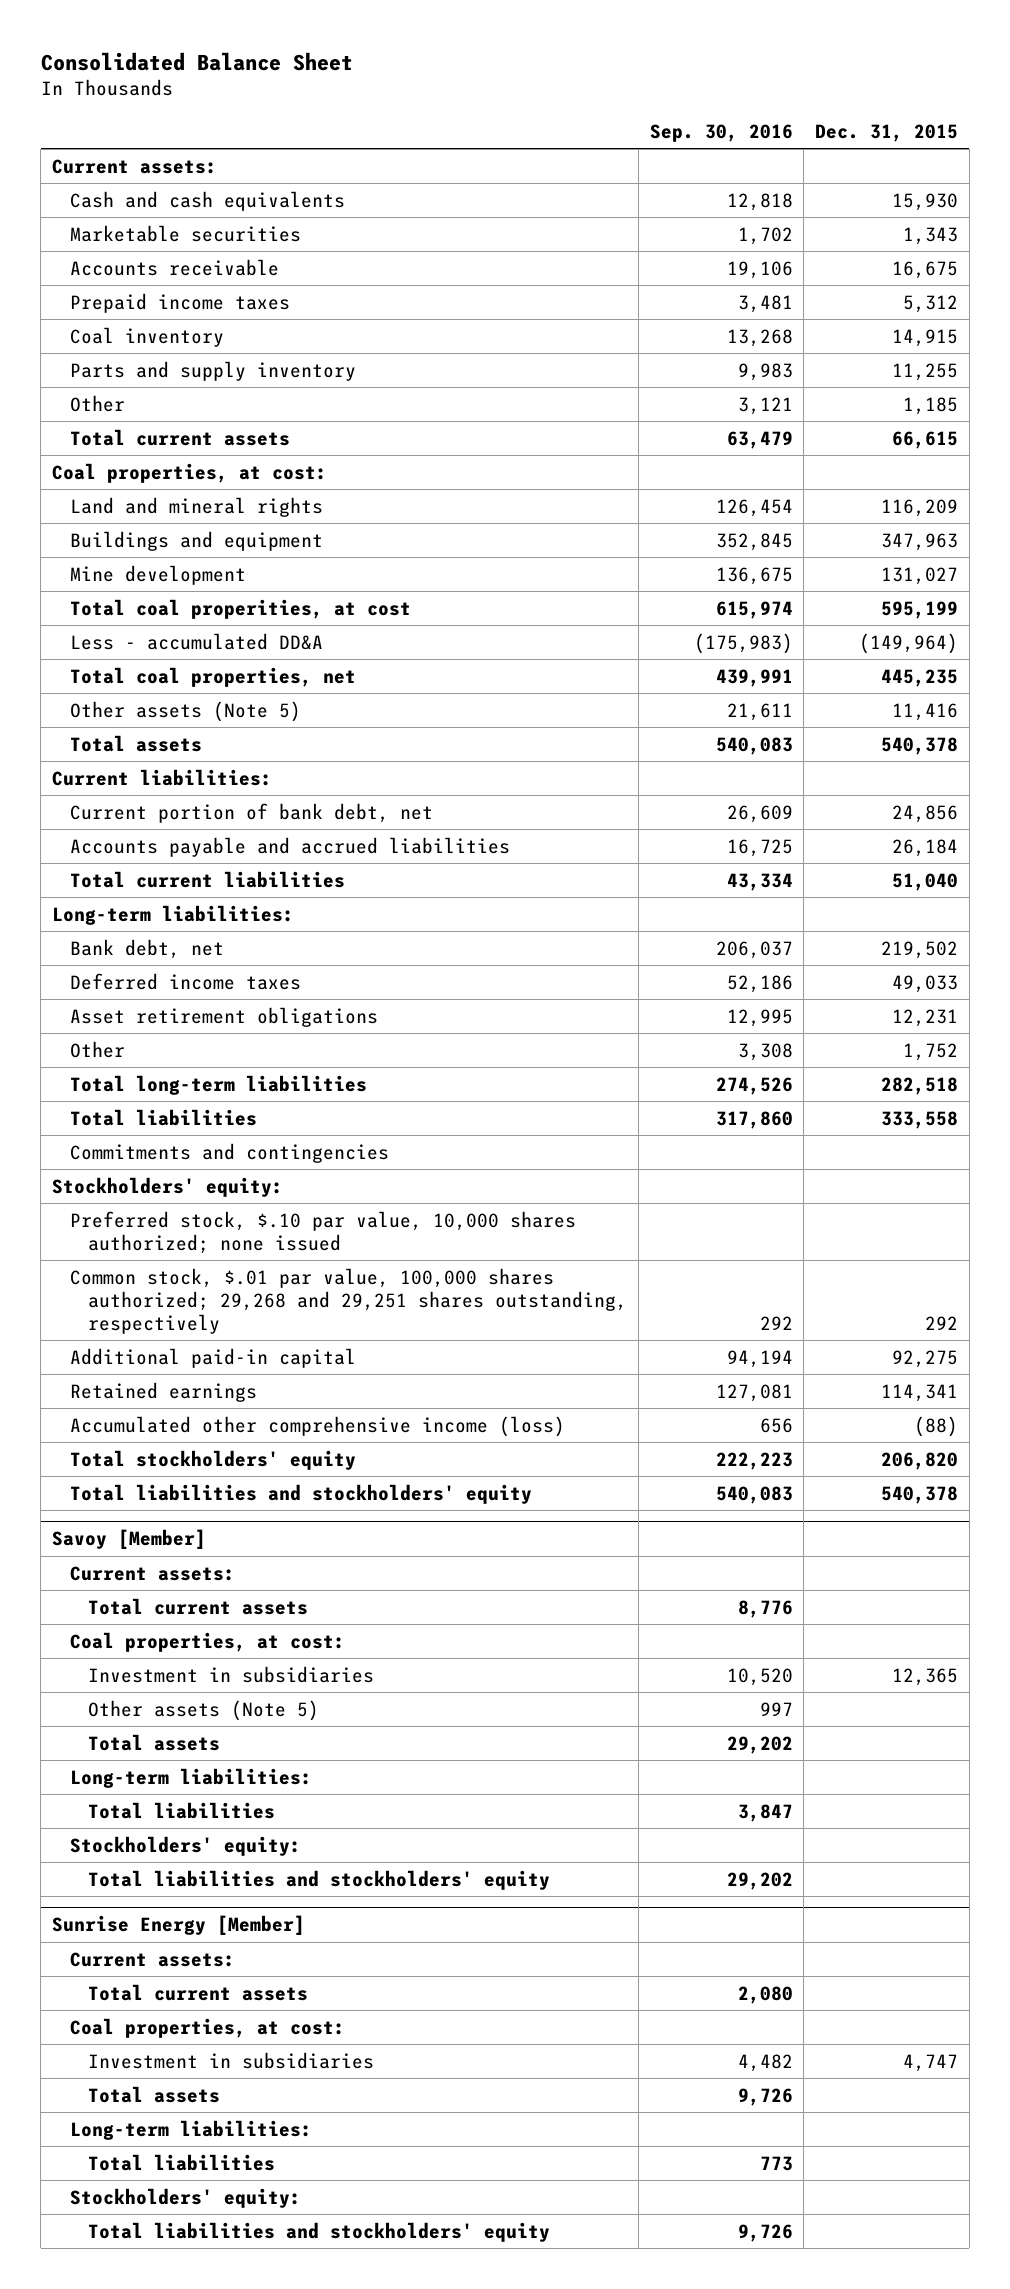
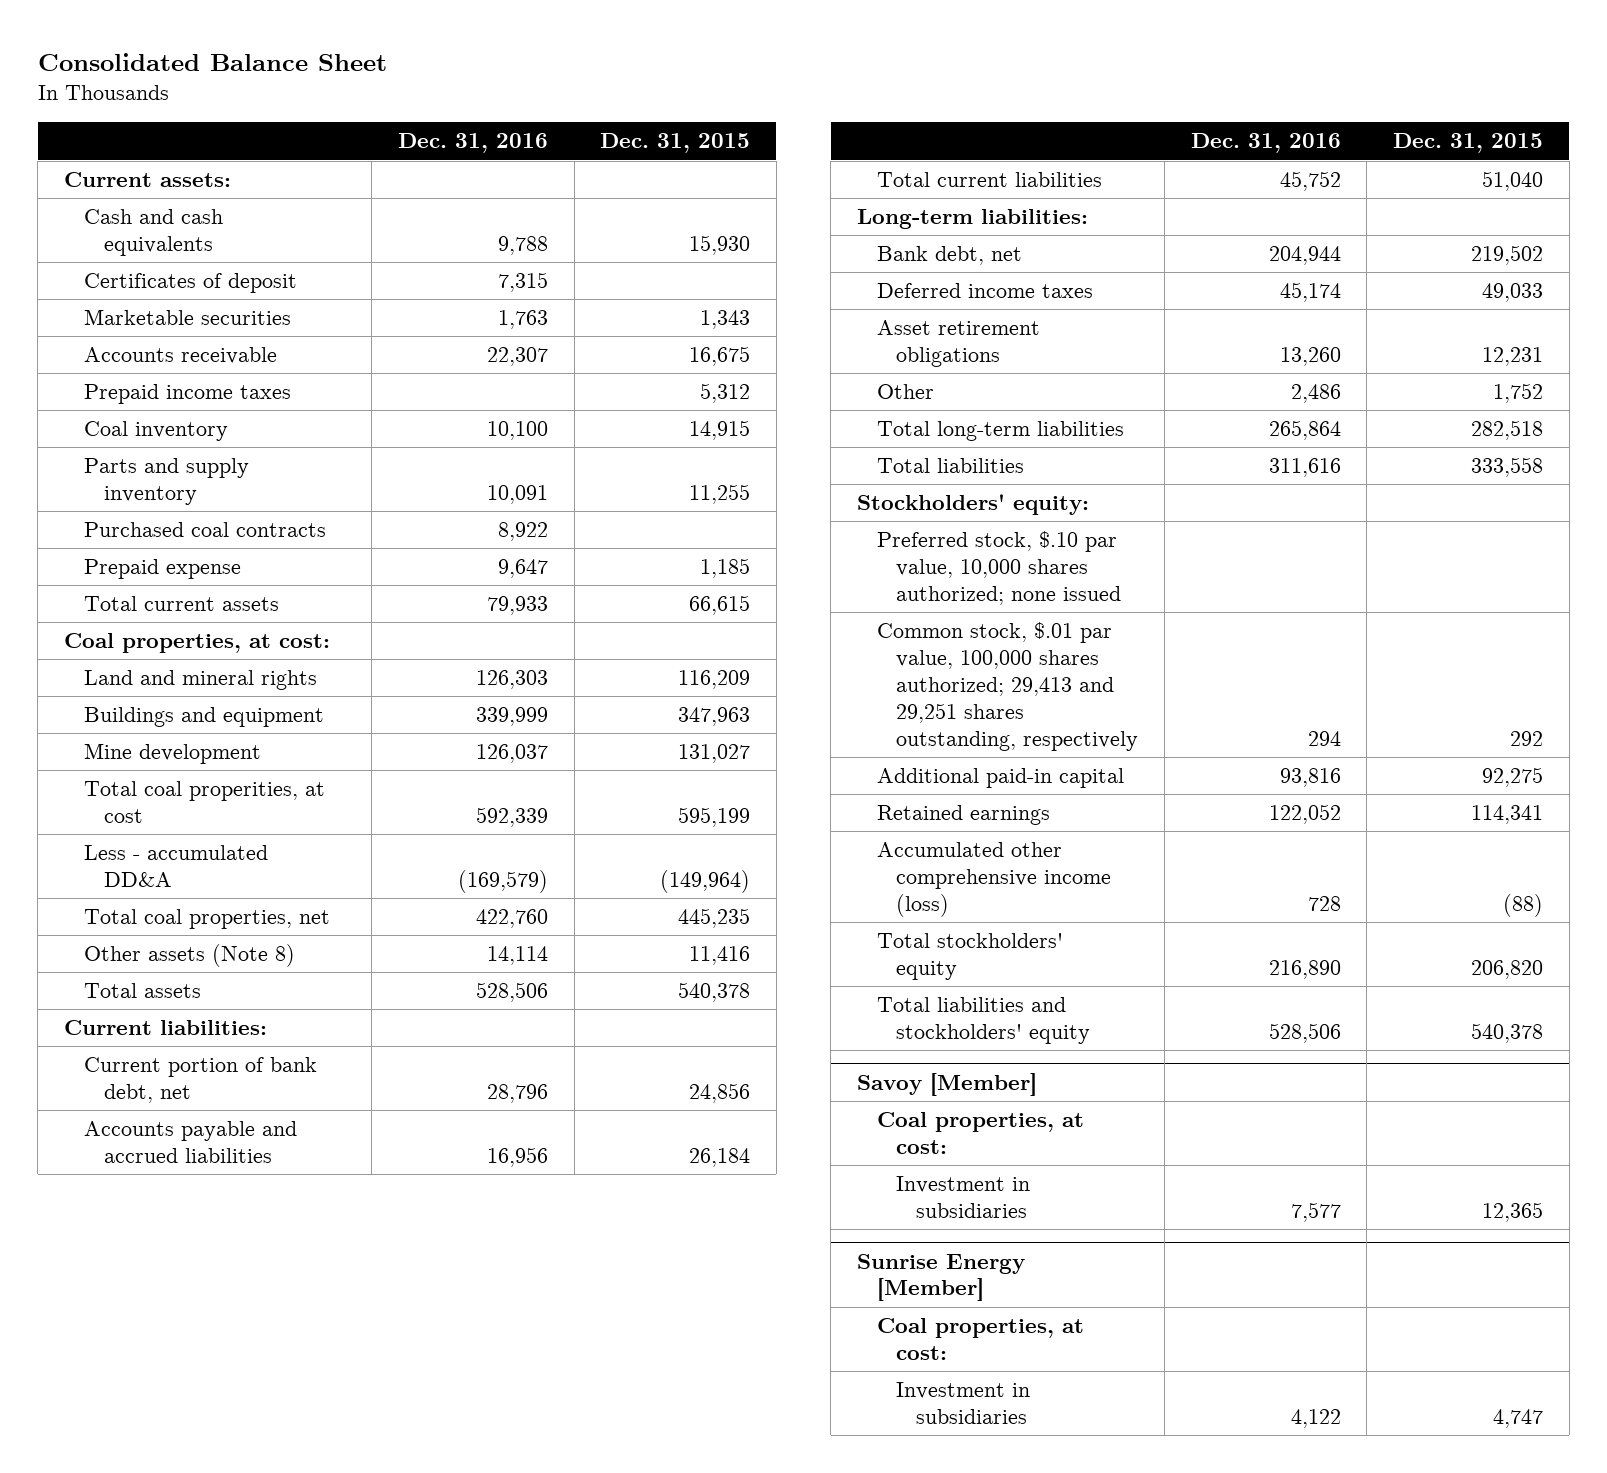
- | Sep. 30, 2016 | Dec. 31, 2015
+ | Dec. 31, 2016 | Dec. 31, 2015
+ Certificates of deposit | 7,315 |
- Other | 3,121 | 1,185
+ Purchased coal contracts | 8,922 |
+ Prepaid expense | 9,647 | 1,185
- Other assets (Note 5) | 21,611 | 11,416
+ Other assets (Note 8) | 14,114 | 11,416
- Commitments and contingencies
- Common stock, $.01 par value, 100,000 shares authorized; 29,268 and 29,251 shares outstanding, respectively | 292 | 292
+ Common stock, $.01 par value, 100,000 shares authorized; 29,413 and 29,251 shares outstanding, respectively | 294 | 292
@ Savoy [Member]
- Current assets:
- Total current assets | 8,776 |
- Other assets (Note 5) | 997 |
- Total assets | 29,202 |
- Long-term liabilities:
- Total liabilities | 3,847 |
- Stockholders' equity:
- Total liabilities and stockholders' equity | 29,202 |
@ Sunrise Energy [Member]
- Current assets:
- Total current assets | 2,080 |
- Total assets | 9,726 |
- Long-term liabilities:
- Total liabilities | 773 |
- Stockholders' equity:
- Total liabilities and stockholders' equity | 9,726 |

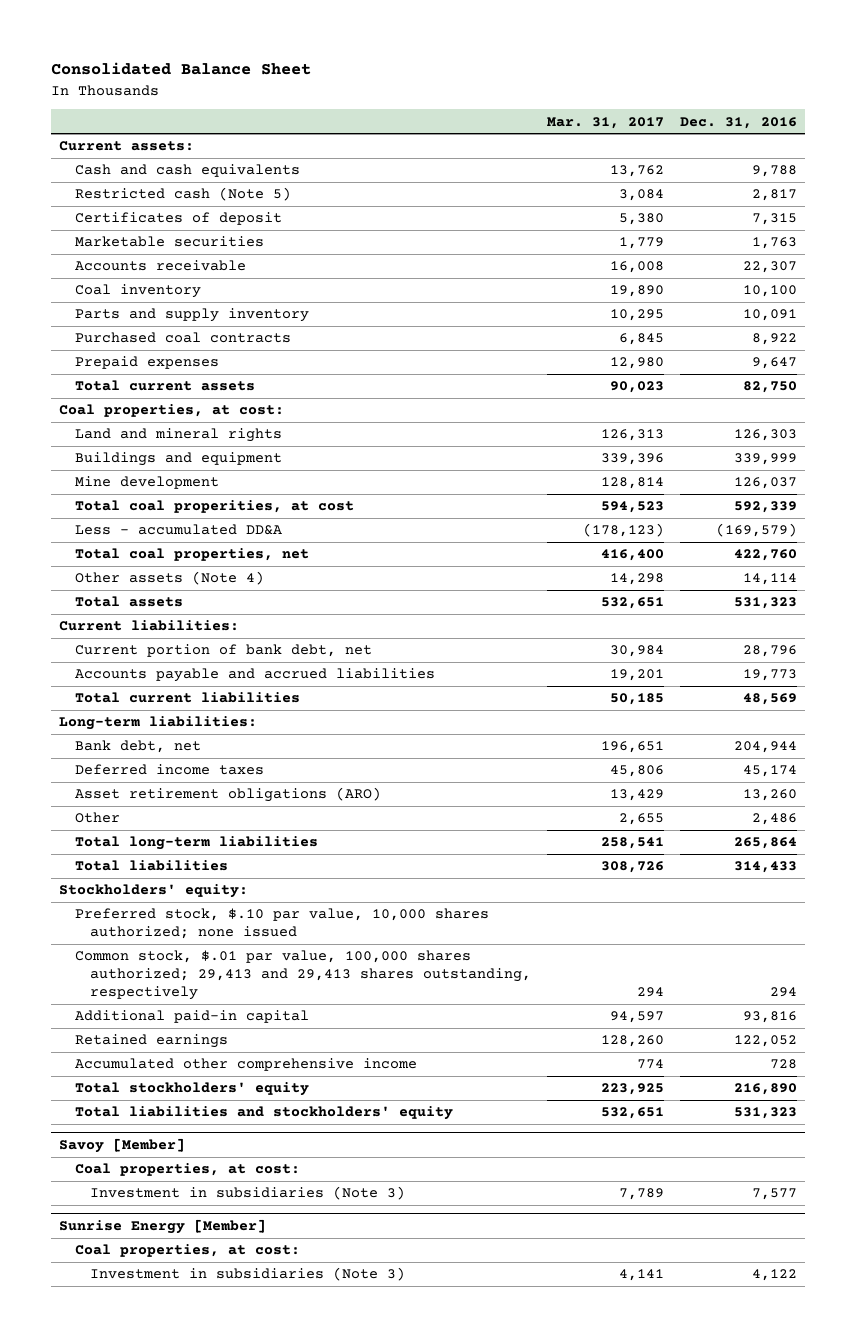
- | Dec. 31, 2016 | Dec. 31, 2015
+ | Mar. 31, 2017 | Dec. 31, 2016
+ Restricted cash (Note 5) | 3,084 | 2,817
- Prepaid income taxes | | 5,312
- Prepaid expense | 9,647 | 1,185
- Total current assets | 79,933 | 66,615
+ Prepaid expenses | 12,980 | 9,647
+ Total current assets | 90,023 | 82,750
- Other assets (Note 8) | 14,114 | 11,416
- Total assets | 528,506 | 540,378
+ Other assets (Note 4) | 14,298 | 14,114
+ Total assets | 532,651 | 531,323
- Accounts payable and accrued liabilities | 16,956 | 26,184
- Total current liabilities | 45,752 | 51,040
+ Accounts payable and accrued liabilities | 19,201 | 19,773
+ Total current liabilities | 50,185 | 48,569
- Asset retirement obligations | 13,260 | 12,231
+ Asset retirement obligations (ARO) | 13,429 | 13,260
- Total liabilities | 311,616 | 333,558
+ Total liabilities | 308,726 | 314,433
- Common stock, $.01 par value, 100,000 shares authorized; 29,413 and 29,251 shares outstanding, respectively | 294 | 292
+ Common stock, $.01 par value, 100,000 shares authorized; 29,413 and 29,413 shares outstanding, respectively | 294 | 294
- Accumulated other comprehensive income (loss) | 728 | (88)
+ Accumulated other comprehensive income | 774 | 728
- Total liabilities and stockholders' equity | 528,506 | 540,378
+ Total liabilities and stockholders' equity | 532,651 | 531,323
@ Savoy [Member]
- Investment in subsidiaries | 7,577 | 12,365
+ Investment in subsidiaries (Note 3) | 7,789 | 7,577
@ Sunrise Energy [Member]
- Investment in subsidiaries | 4,122 | 4,747
+ Investment in subsidiaries (Note 3) | 4,141 | 4,122

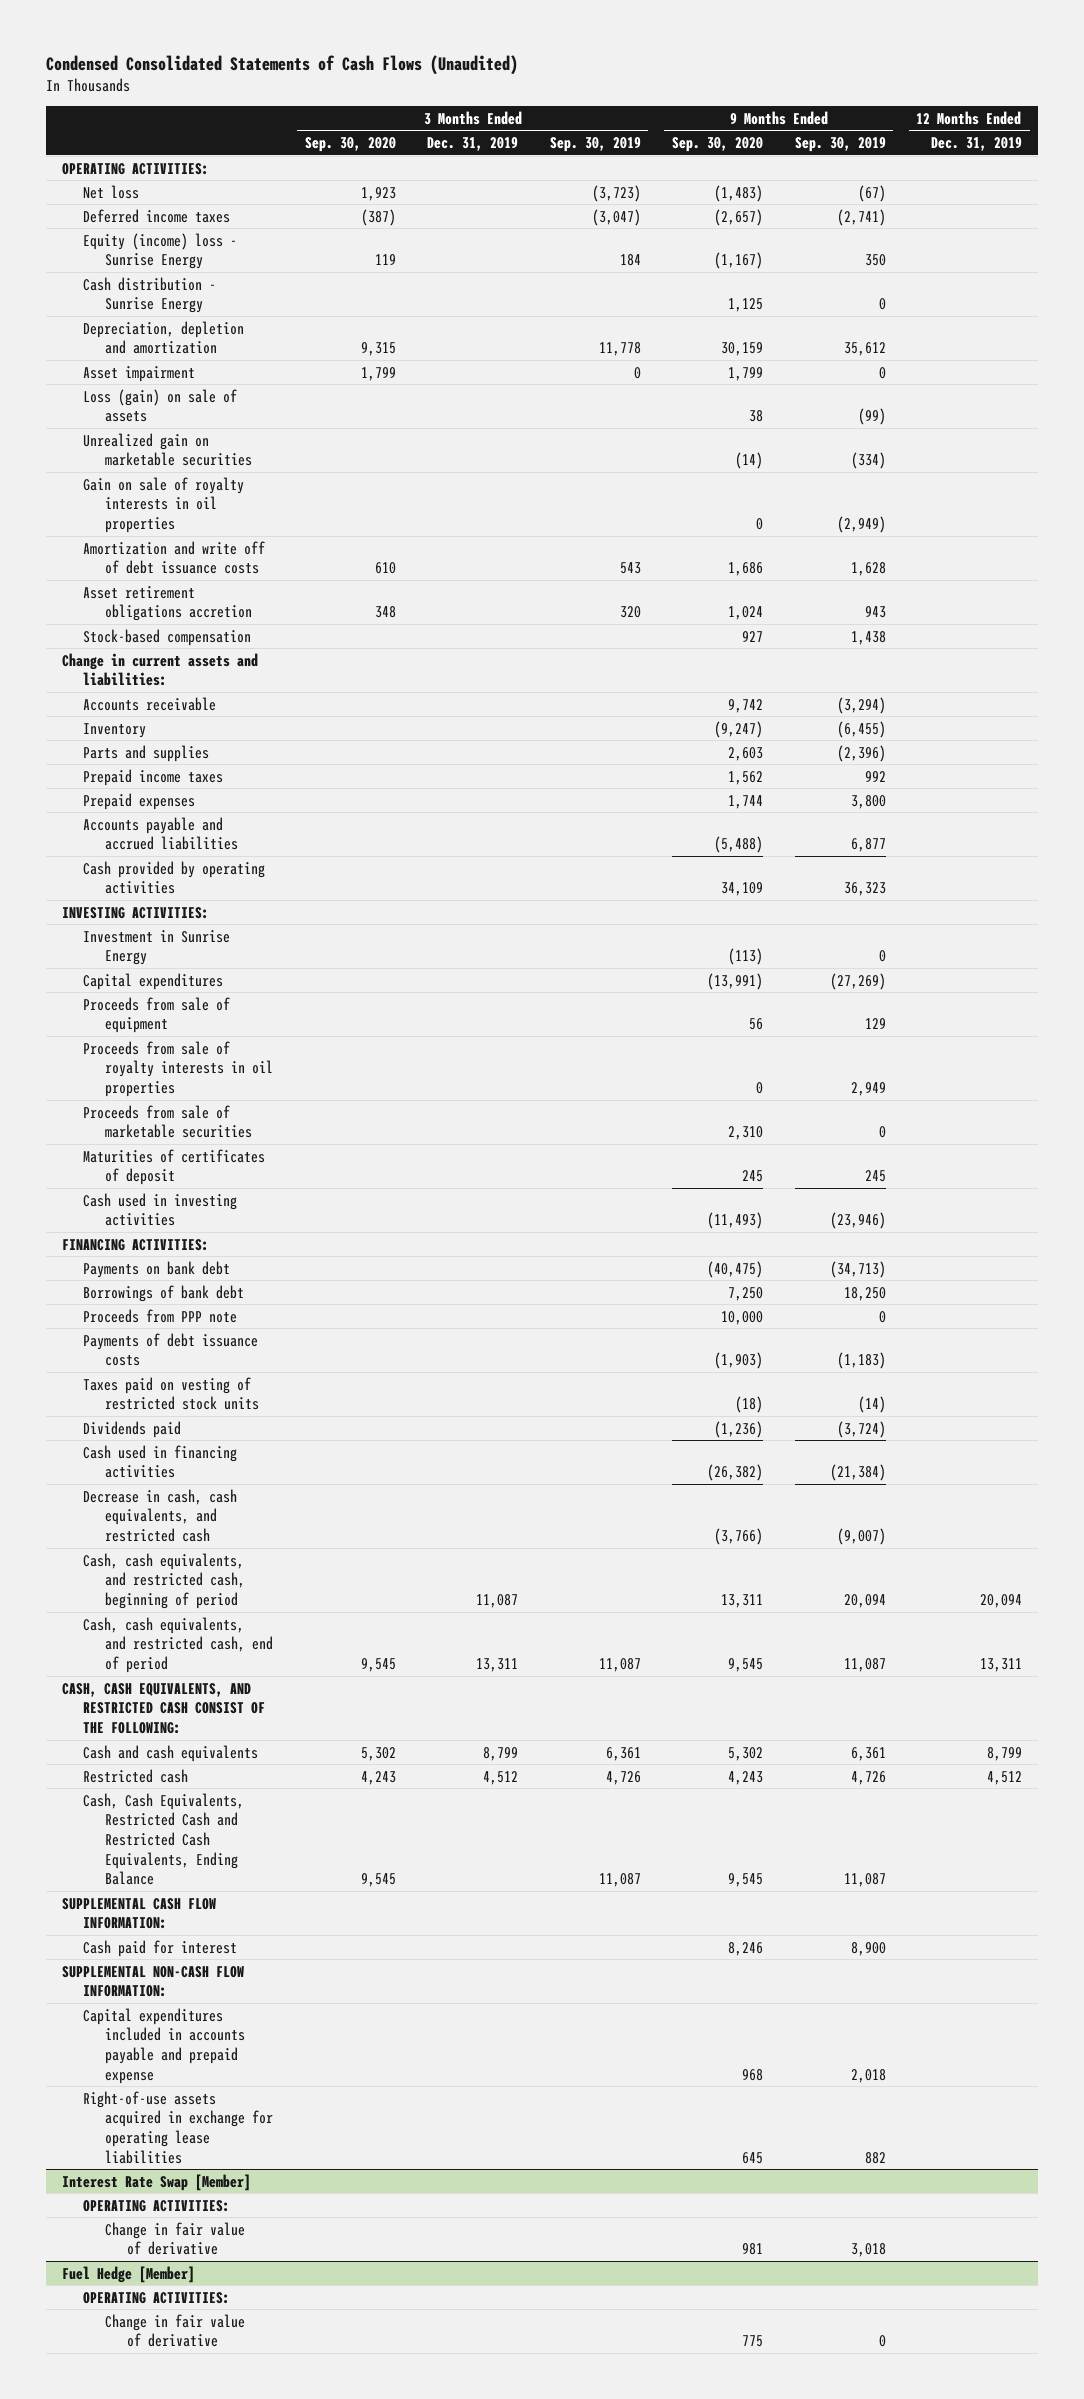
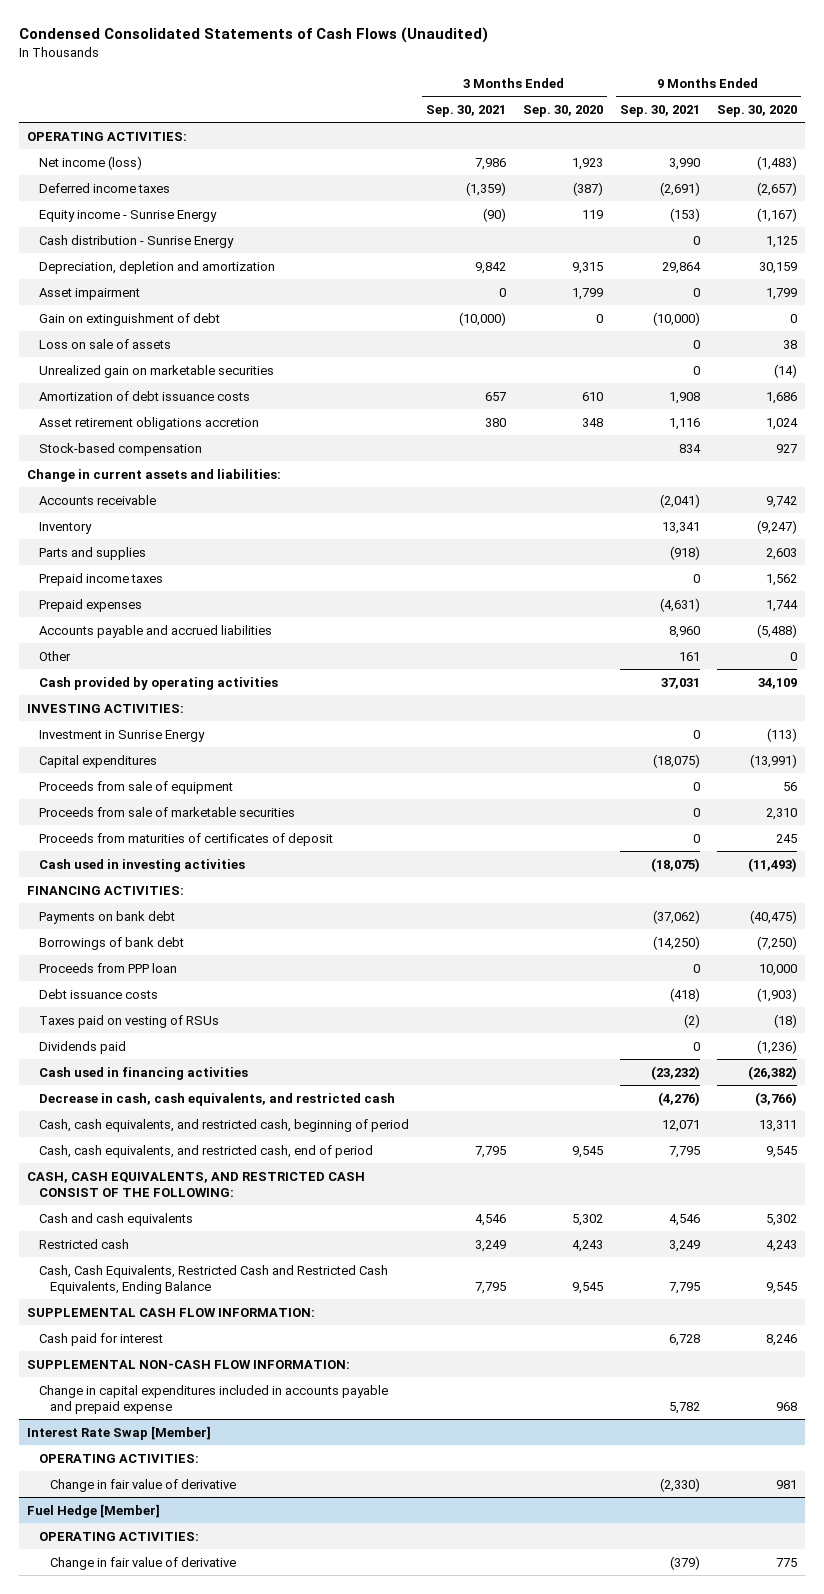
- | 3 Months Ended Sep. 30, 2020 | 3 Months Ended Dec. 31, 2019 | 3 Months Ended Sep. 30, 2019 | 9 Months Ended Sep. 30, 2020 | 9 Months Ended Sep. 30, 2019 | 12 Months Ended Dec. 31, 2019
+ | 3 Months Ended Sep. 30, 2021 | 3 Months Ended Sep. 30, 2020 | 9 Months Ended Sep. 30, 2021 | 9 Months Ended Sep. 30, 2020
- Net loss | 1,923 | | (3,723) | (1,483) | (67) |
+ Net income (loss) | 7,986 | 1,923 | 3,990 | (1,483)
- Equity (income) loss - Sunrise Energy | 119 | | 184 | (1,167) | 350 |
+ Equity income - Sunrise Energy | (90) | 119 | (153) | (1,167)
- Loss (gain) on sale of assets | | | | 38 | (99) |
+ Gain on extinguishment of debt | (10,000) | 0 | (10,000) | 0
+ Loss on sale of assets | | | 0 | 38
- Gain on sale of royalty interests in oil properties | | | | 0 | (2,949) |
- Amortization and write off of debt issuance costs | 610 | | 543 | 1,686 | 1,628 |
+ Amortization of debt issuance costs | 657 | 610 | 1,908 | 1,686
+ Other | | | 161 | 0
- Proceeds from sale of royalty interests in oil properties | | | | 0 | 2,949 |
- Maturities of certificates of deposit | | | | 245 | 245 |
+ Proceeds from maturities of certificates of deposit | | | 0 | 245
- Borrowings of bank debt | | | | 7,250 | 18,250 |
- Proceeds from PPP note | | | | 10,000 | 0 |
- Payments of debt issuance costs | | | | (1,903) | (1,183) |
- Taxes paid on vesting of restricted stock units | | | | (18) | (14) |
+ Borrowings of bank debt | | | (14,250) | (7,250)
+ Proceeds from PPP loan | | | 0 | 10,000
+ Debt issuance costs | | | (418) | (1,903)
+ Taxes paid on vesting of RSUs | | | (2) | (18)
- Capital expenditures included in accounts payable and prepaid expense | | | | 968 | 2,018 |
- Right-of-use assets acquired in exchange for operating lease liabilities | | | | 645 | 882 |
+ Change in capital expenditures included in accounts payable and prepaid expense | | | 5,782 | 968

